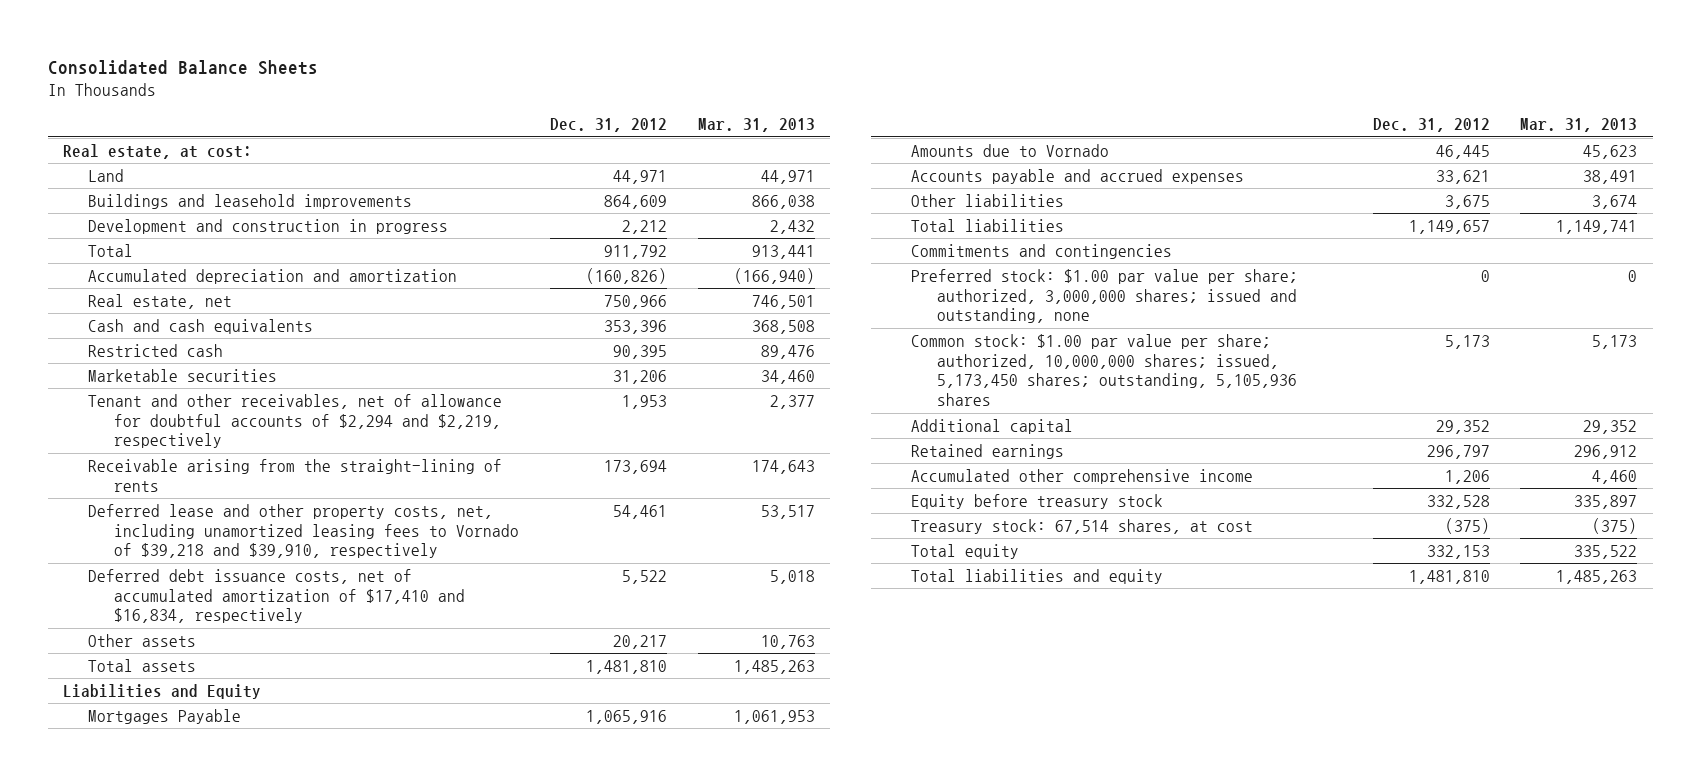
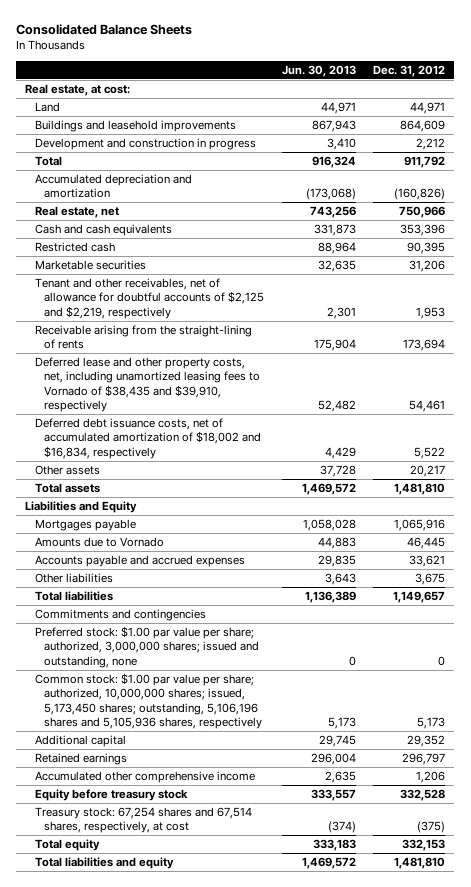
- | Dec. 31, 2012 | Mar. 31, 2013
+ | Jun. 30, 2013 | Dec. 31, 2012
- Tenant and other receivables, net of allowance for doubtful accounts of $2,294 and $2,219, respectively | 1,953 | 2,377
+ Tenant and other receivables, net of allowance for doubtful accounts of $2,125 and $2,219, respectively | 2,301 | 1,953
- Deferred lease and other property costs, net, including unamortized leasing fees to Vornado of $39,218 and $39,910, respectively | 54,461 | 53,517
- Deferred debt issuance costs, net of accumulated amortization of $17,410 and $16,834, respectively | 5,522 | 5,018
+ Deferred lease and other property costs, net, including unamortized leasing fees to Vornado of $38,435 and $39,910, respectively | 52,482 | 54,461
+ Deferred debt issuance costs, net of accumulated amortization of $18,002 and $16,834, respectively | 4,429 | 5,522
- Mortgages Payable | 1,065,916 | 1,061,953
+ Mortgages payable | 1,058,028 | 1,065,916
- Common stock: $1.00 par value per share; authorized, 10,000,000 shares; issued, 5,173,450 shares; outstanding, 5,105,936 shares | 5,173 | 5,173
+ Common stock: $1.00 par value per share; authorized, 10,000,000 shares; issued, 5,173,450 shares; outstanding, 5,106,196 shares and 5,105,936 shares, respectively | 5,173 | 5,173
- Treasury stock: 67,514 shares, at cost | (375) | (375)
+ Treasury stock: 67,254 shares and 67,514 shares, respectively, at cost | (374) | (375)

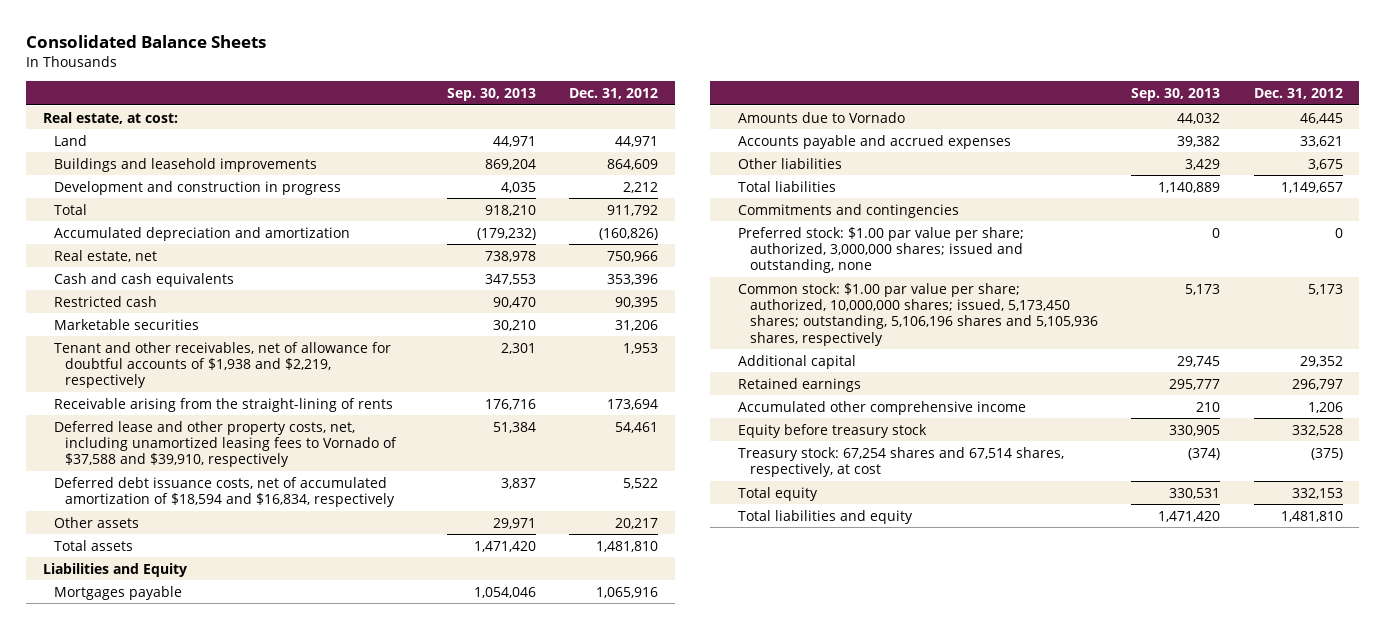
- | Jun. 30, 2013 | Dec. 31, 2012
+ | Sep. 30, 2013 | Dec. 31, 2012
- Tenant and other receivables, net of allowance for doubtful accounts of $2,125 and $2,219, respectively | 2,301 | 1,953
+ Tenant and other receivables, net of allowance for doubtful accounts of $1,938 and $2,219, respectively | 2,301 | 1,953
- Deferred lease and other property costs, net, including unamortized leasing fees to Vornado of $38,435 and $39,910, respectively | 52,482 | 54,461
- Deferred debt issuance costs, net of accumulated amortization of $18,002 and $16,834, respectively | 4,429 | 5,522
+ Deferred lease and other property costs, net, including unamortized leasing fees to Vornado of $37,588 and $39,910, respectively | 51,384 | 54,461
+ Deferred debt issuance costs, net of accumulated amortization of $18,594 and $16,834, respectively | 3,837 | 5,522

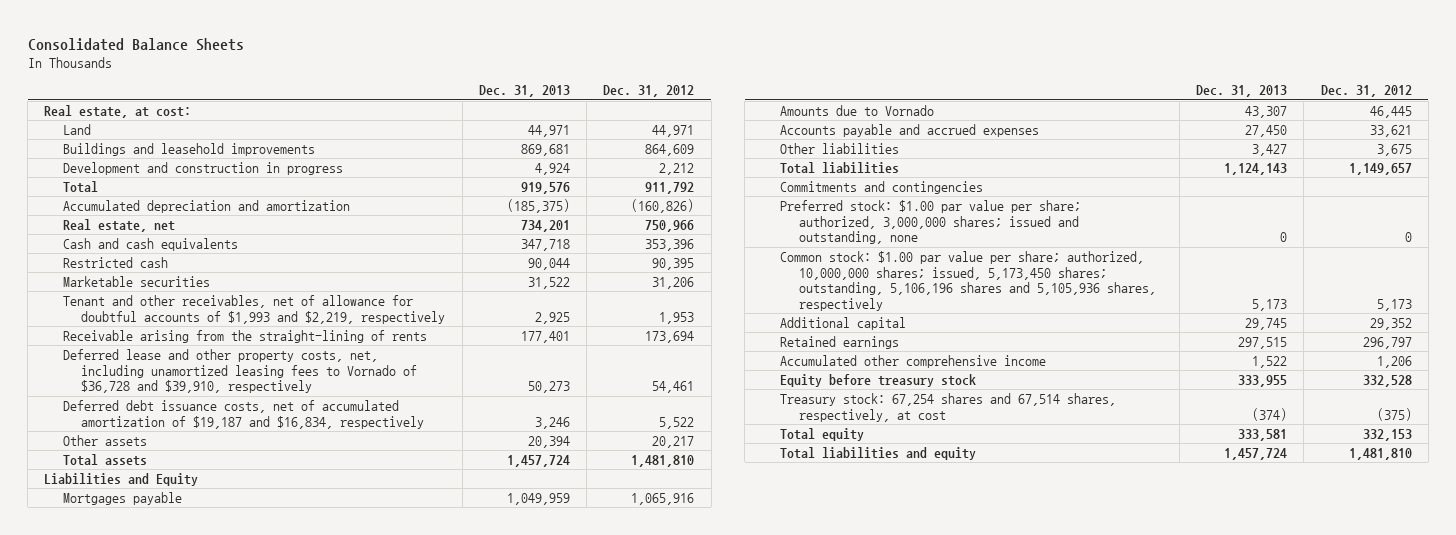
- | Sep. 30, 2013 | Dec. 31, 2012
+ | Dec. 31, 2013 | Dec. 31, 2012
- Tenant and other receivables, net of allowance for doubtful accounts of $1,938 and $2,219, respectively | 2,301 | 1,953
+ Tenant and other receivables, net of allowance for doubtful accounts of $1,993 and $2,219, respectively | 2,925 | 1,953
- Deferred lease and other property costs, net, including unamortized leasing fees to Vornado of $37,588 and $39,910, respectively | 51,384 | 54,461
- Deferred debt issuance costs, net of accumulated amortization of $18,594 and $16,834, respectively | 3,837 | 5,522
+ Deferred lease and other property costs, net, including unamortized leasing fees to Vornado of $36,728 and $39,910, respectively | 50,273 | 54,461
+ Deferred debt issuance costs, net of accumulated amortization of $19,187 and $16,834, respectively | 3,246 | 5,522

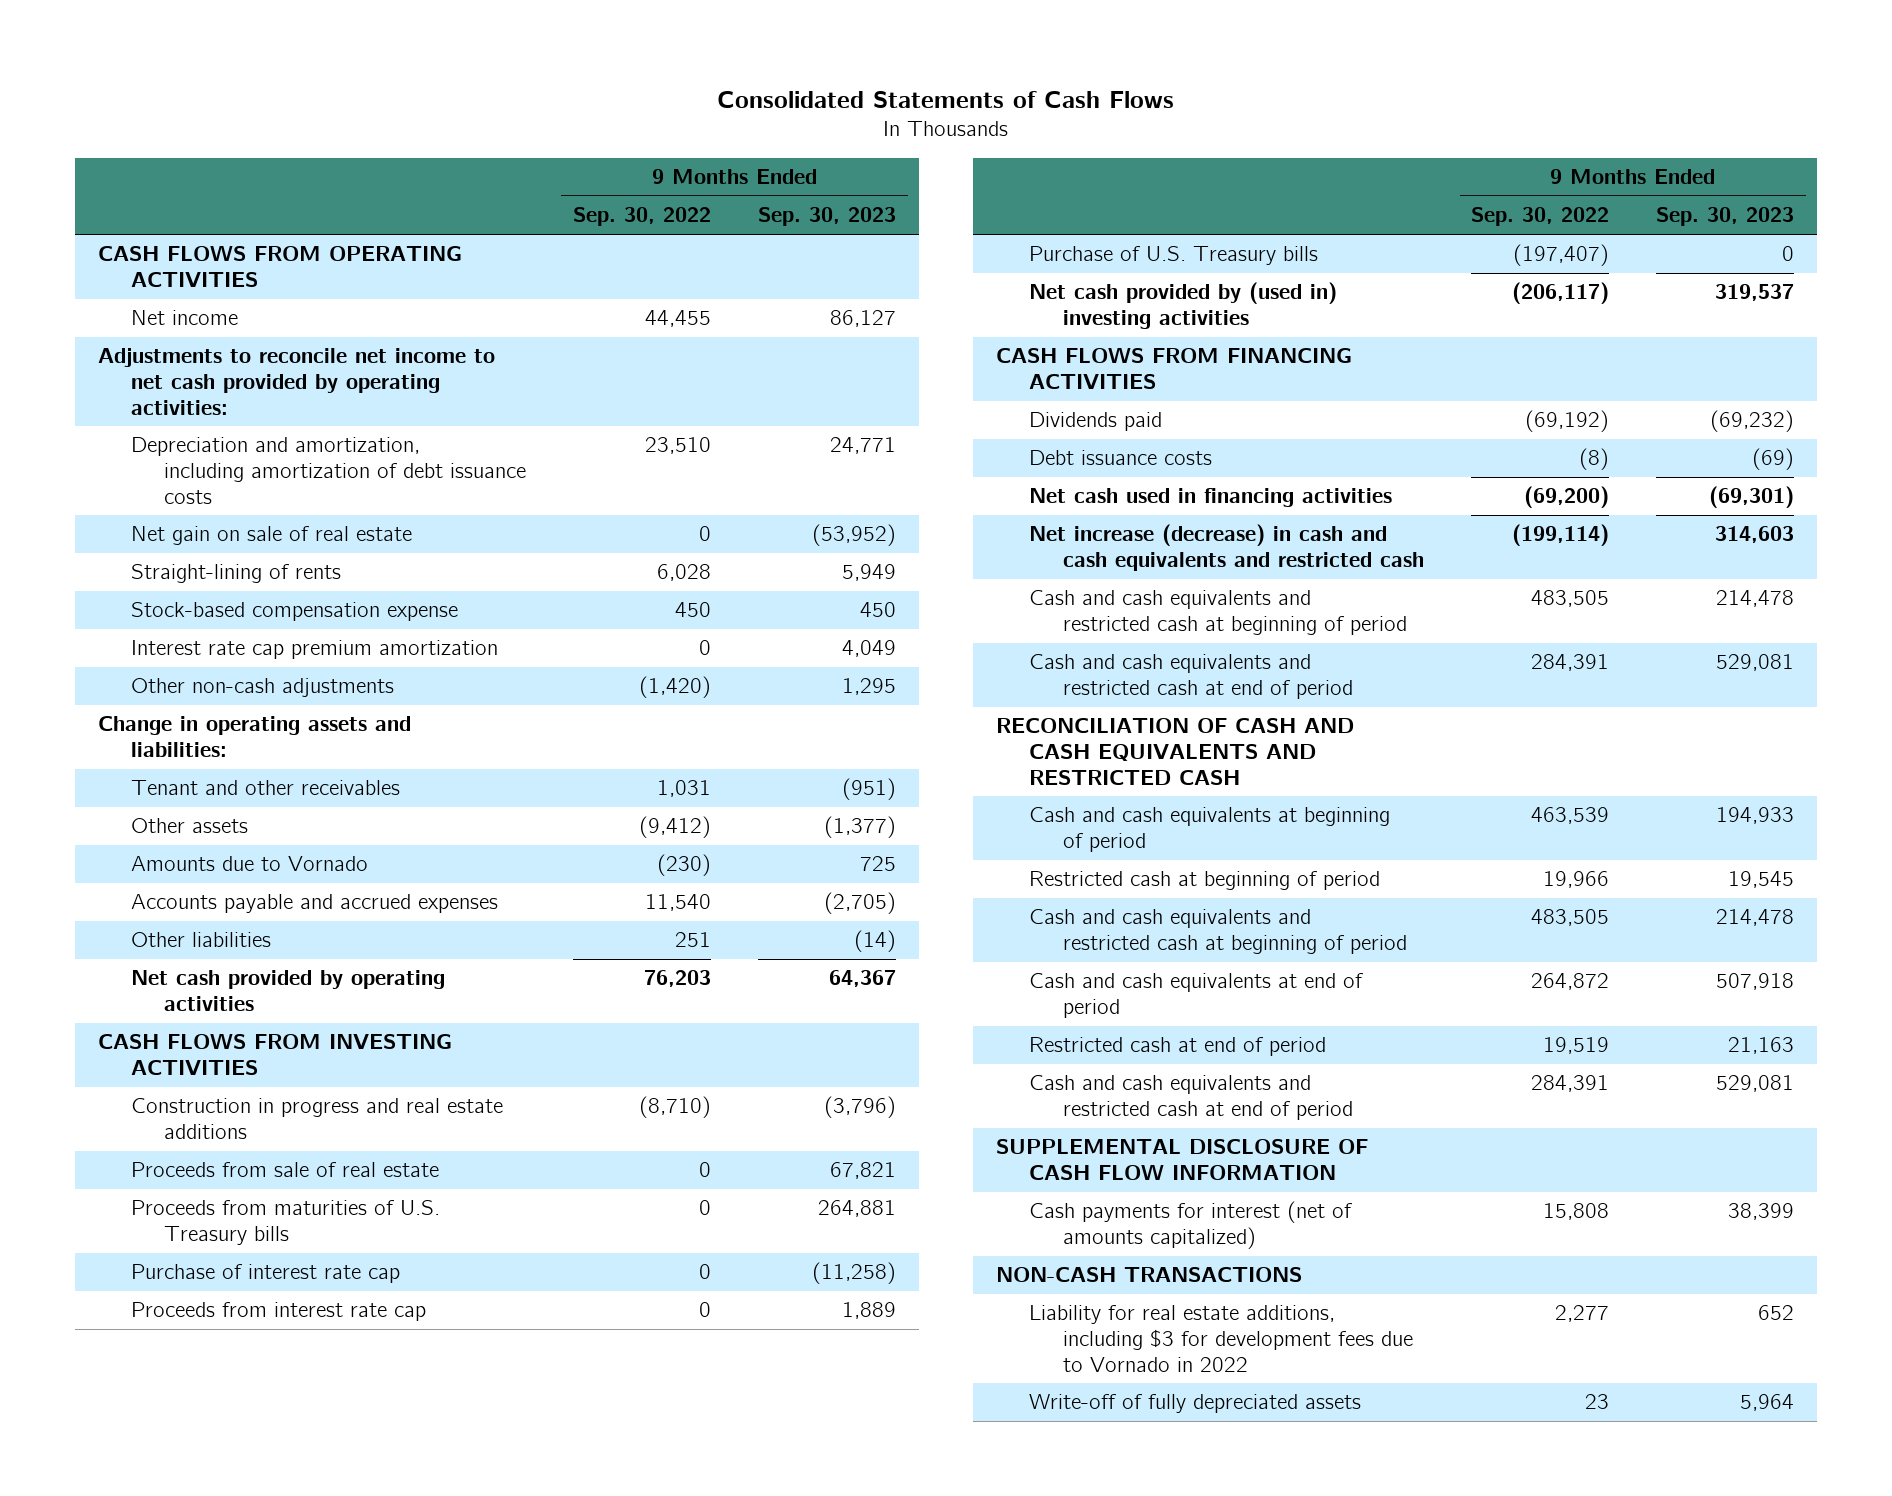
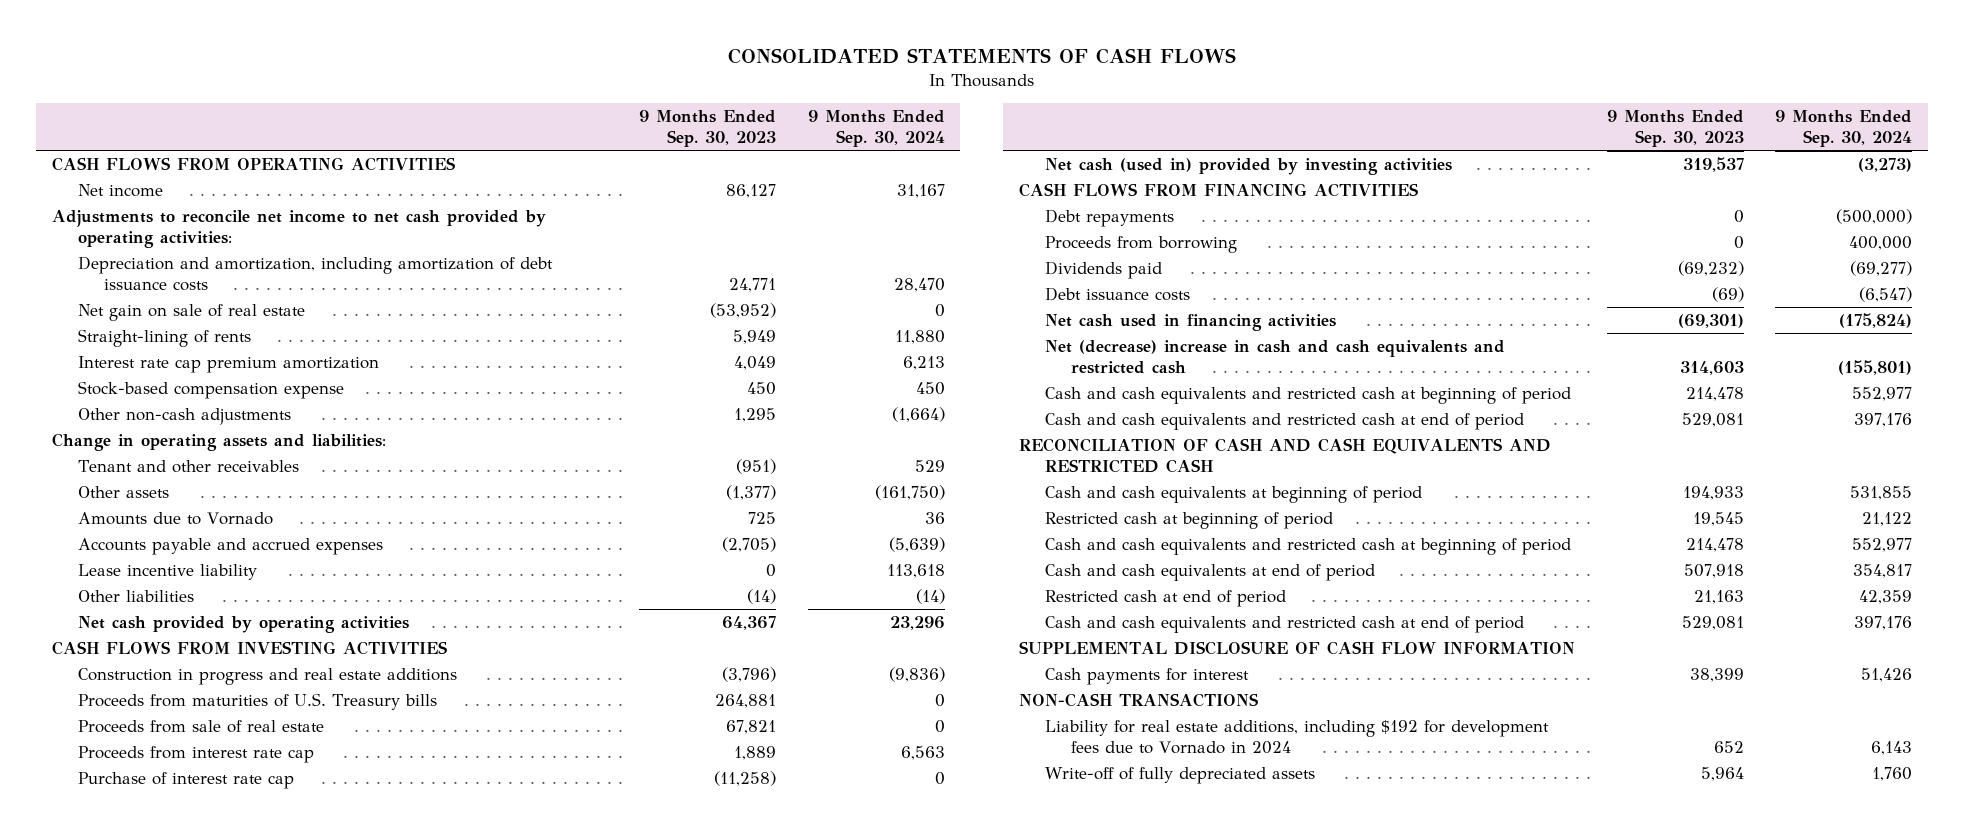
- Consolidated Statements of Cash Flows
+ CONSOLIDATED STATEMENTS OF CASH FLOWS
- | 9 Months Ended Sep. 30, 2022 | 9 Months Ended Sep. 30, 2023
+ | 9 Months Ended Sep. 30, 2023 | 9 Months Ended Sep. 30, 2024
moved down: Stock-based compensation expense | 450 | 450
+ Lease incentive liability | 0 | 113,618
moved down: Proceeds from sale of real estate | 67,821 | 0
- Purchase of U.S. Treasury bills | (197,407) | 0
- Net cash provided by (used in) investing activities | (206,117) | 319,537
moved down: Purchase of interest rate cap | (11,258) | 0
+ Net cash (used in) provided by investing activities | 319,537 | (3,273)
+ Debt repayments | 0 | (500,000)
+ Proceeds from borrowing | 0 | 400,000
- Net increase (decrease) in cash and cash equivalents and restricted cash | (199,114) | 314,603
+ Net (decrease) increase in cash and cash equivalents and restricted cash | 314,603 | (155,801)
- Cash payments for interest (net of amounts capitalized) | 15,808 | 38,399
+ Cash payments for interest | 38,399 | 51,426
- Liability for real estate additions, including $3 for development fees due to Vornado in 2022 | 2,277 | 652
+ Liability for real estate additions, including $192 for development fees due to Vornado in 2024 | 652 | 6,143

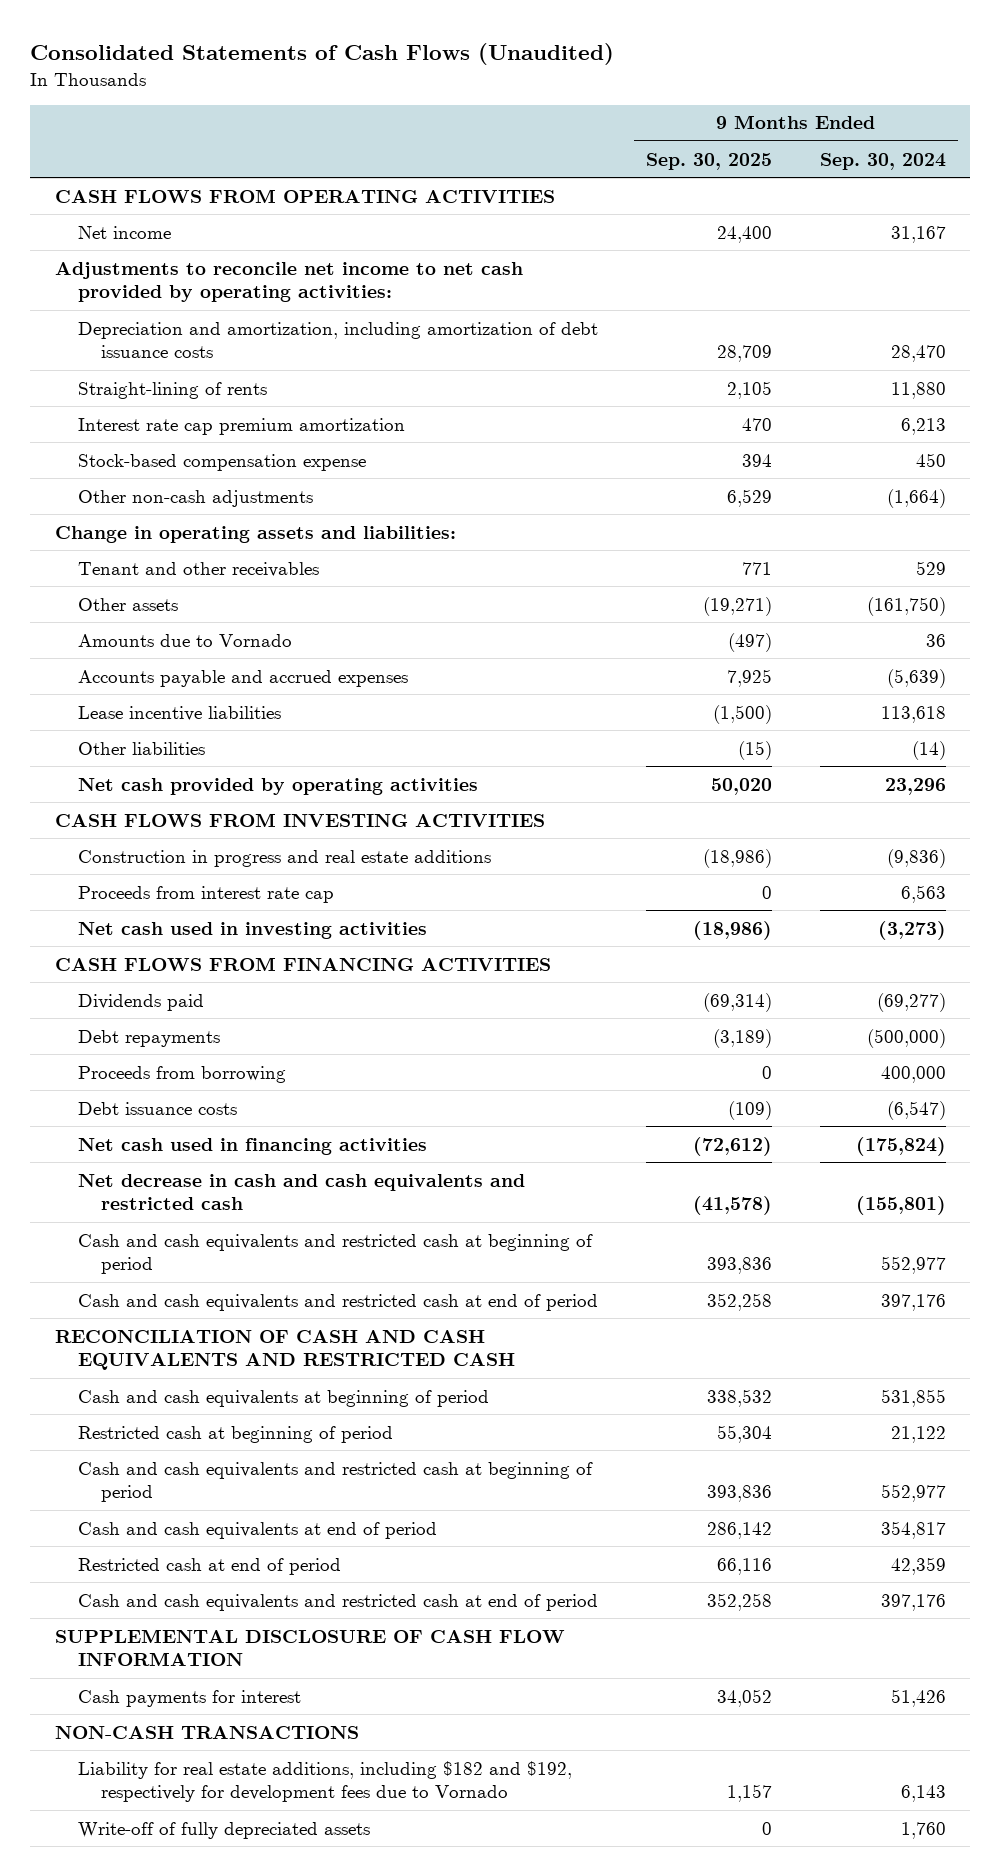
- CONSOLIDATED STATEMENTS OF CASH FLOWS
+ Consolidated Statements of Cash Flows (Unaudited)
- | 9 Months Ended Sep. 30, 2023 | 9 Months Ended Sep. 30, 2024
+ | 9 Months Ended Sep. 30, 2025 | 9 Months Ended Sep. 30, 2024
- Net gain on sale of real estate | (53,952) | 0
- Lease incentive liability | 0 | 113,618
+ Lease incentive liabilities | (1,500) | 113,618
- Proceeds from maturities of U.S. Treasury bills | 264,881 | 0
- Proceeds from sale of real estate | 67,821 | 0
- Purchase of interest rate cap | (11,258) | 0
- Net cash (used in) provided by investing activities | 319,537 | (3,273)
+ Net cash used in investing activities | (18,986) | (3,273)
moved up: Dividends paid | (69,314) | (69,277)
- Net (decrease) increase in cash and cash equivalents and restricted cash | 314,603 | (155,801)
+ Net decrease in cash and cash equivalents and restricted cash | (41,578) | (155,801)
- Liability for real estate additions, including $192 for development fees due to Vornado in 2024 | 652 | 6,143
+ Liability for real estate additions, including $182 and $192, respectively for development fees due to Vornado | 1,157 | 6,143

